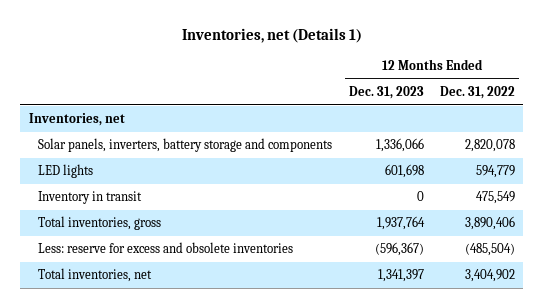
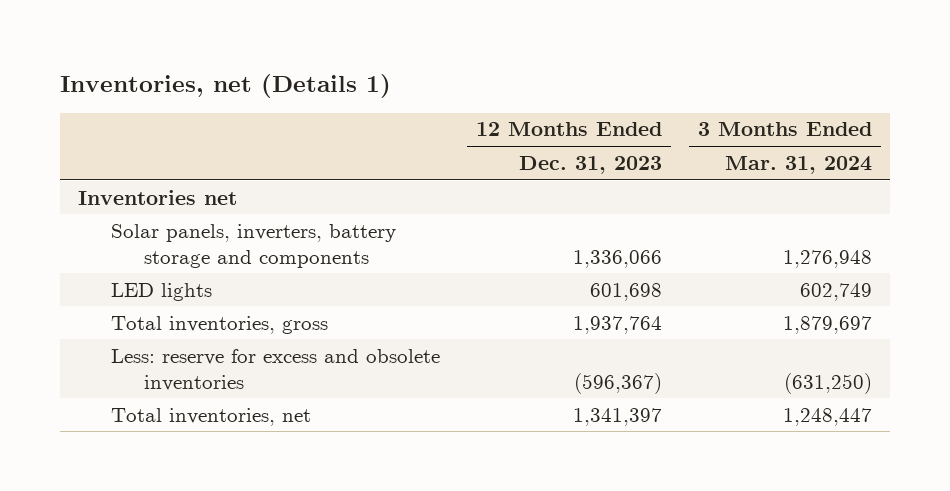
- | 12 Months Ended Dec. 31, 2023 | 12 Months Ended Dec. 31, 2022
+ | 12 Months Ended Dec. 31, 2023 | 3 Months Ended Mar. 31, 2024
- Inventories, net
+ Inventories net
- Inventory in transit | 0 | 475,549

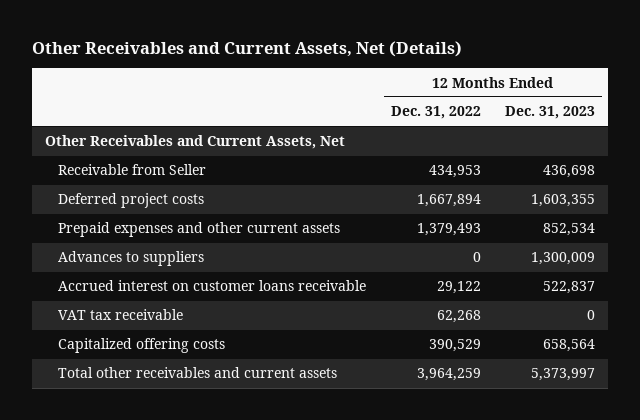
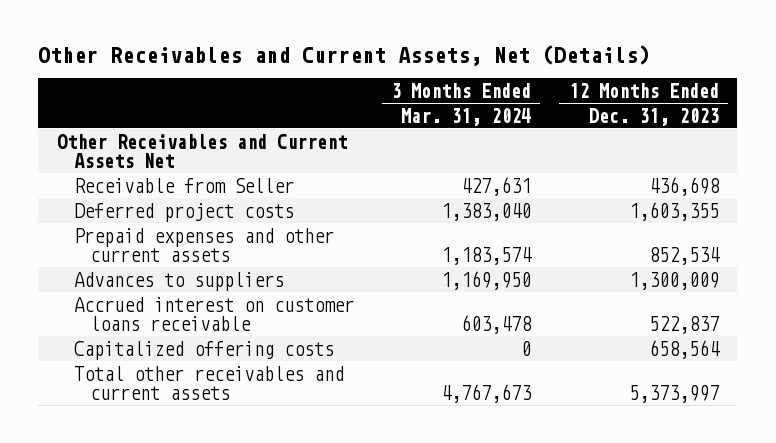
- | 12 Months Ended Dec. 31, 2022 | 12 Months Ended Dec. 31, 2023
+ | 3 Months Ended Mar. 31, 2024 | 12 Months Ended Dec. 31, 2023
- Other Receivables and Current Assets, Net
+ Other Receivables and Current Assets Net
- VAT tax receivable | 62,268 | 0

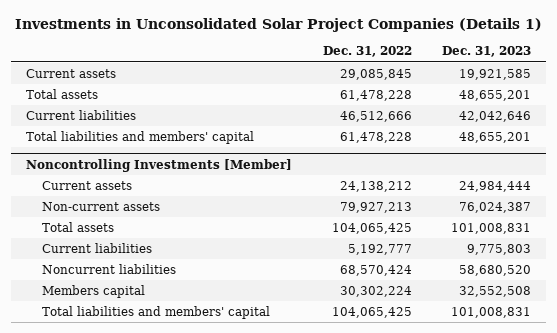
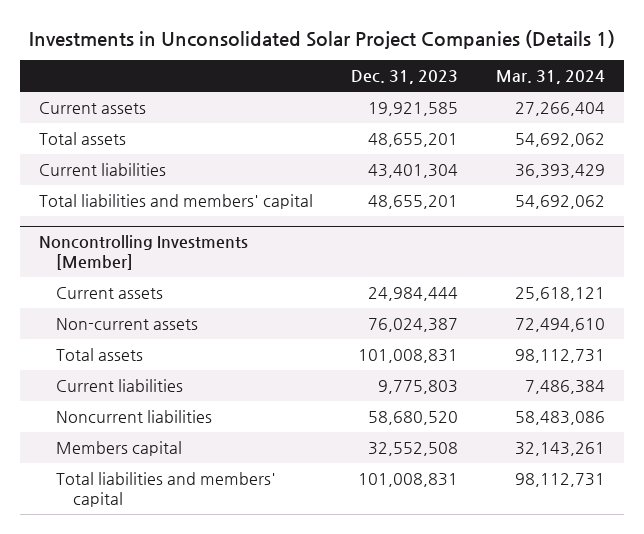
- | Dec. 31, 2022 | Dec. 31, 2023
+ | Dec. 31, 2023 | Mar. 31, 2024
- Current liabilities | 46,512,666 | 42,042,646
+ Current liabilities | 43,401,304 | 36,393,429

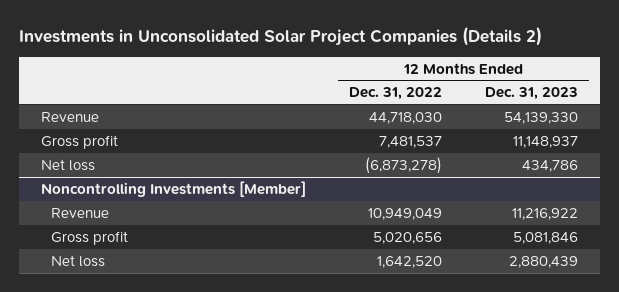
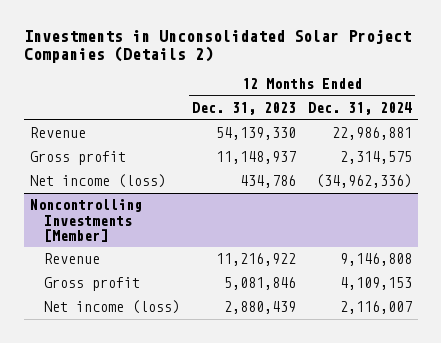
- | 12 Months Ended Dec. 31, 2022 | 12 Months Ended Dec. 31, 2023
+ | 12 Months Ended Dec. 31, 2023 | 12 Months Ended Dec. 31, 2024
- Net loss | (6,873,278) | 434,786
+ Net income (loss) | 434,786 | (34,962,336)
@ Noncontrolling Investments [Member]
- Net loss | 1,642,520 | 2,880,439
+ Net income (loss) | 2,880,439 | 2,116,007

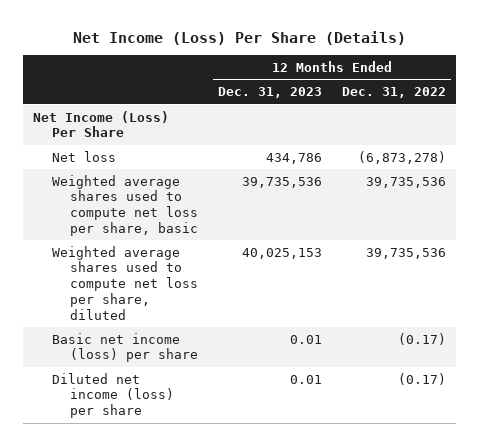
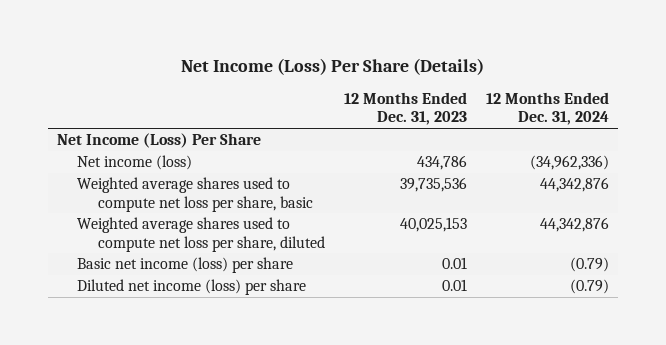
- | 12 Months Ended Dec. 31, 2023 | 12 Months Ended Dec. 31, 2022
+ | 12 Months Ended Dec. 31, 2023 | 12 Months Ended Dec. 31, 2024
- Net loss | 434,786 | (6,873,278)
+ Net income (loss) | 434,786 | (34,962,336)

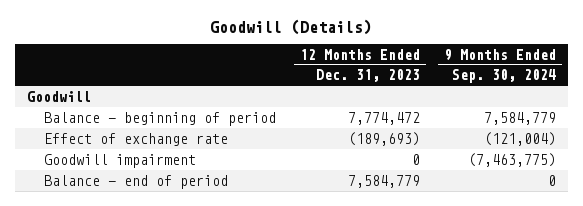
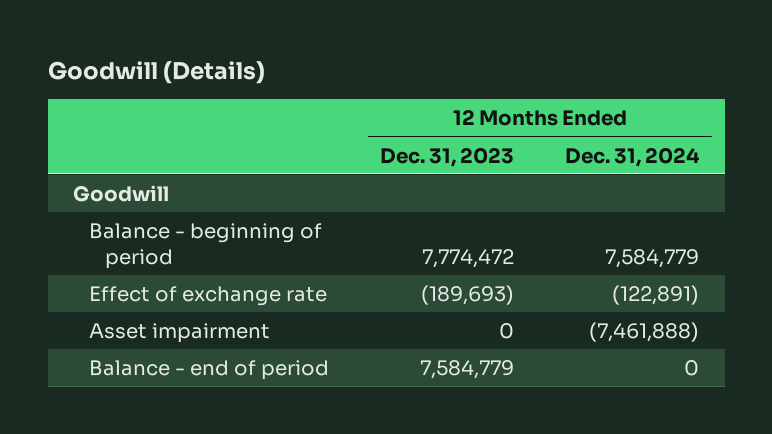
- | 12 Months Ended Dec. 31, 2023 | 9 Months Ended Sep. 30, 2024
+ | 12 Months Ended Dec. 31, 2023 | 12 Months Ended Dec. 31, 2024
- Goodwill impairment | 0 | (7,463,775)
+ Asset impairment | 0 | (7,461,888)

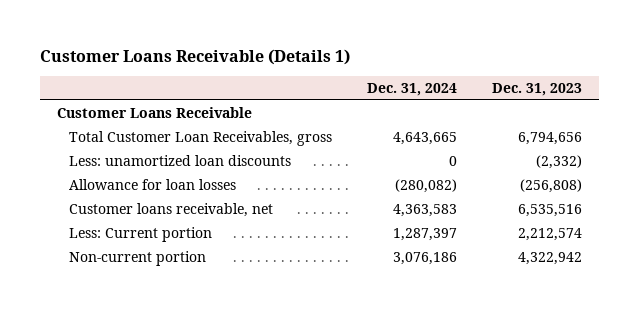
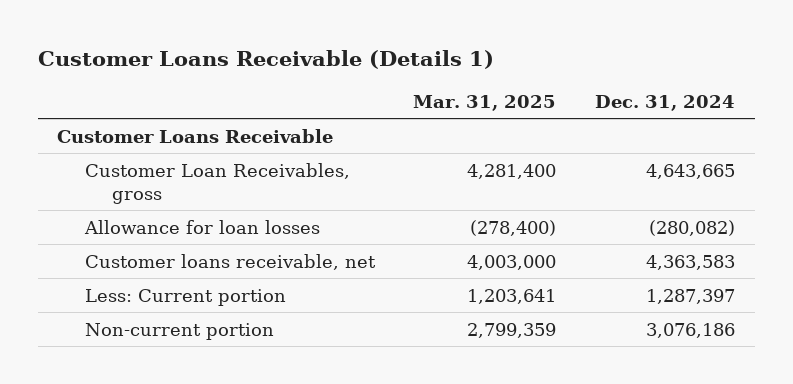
- | Dec. 31, 2024 | Dec. 31, 2023
+ | Mar. 31, 2025 | Dec. 31, 2024
- Total Customer Loan Receivables, gross | 4,643,665 | 6,794,656
- Less: unamortized loan discounts | 0 | (2,332)
+ Customer Loan Receivables, gross | 4,281,400 | 4,643,665

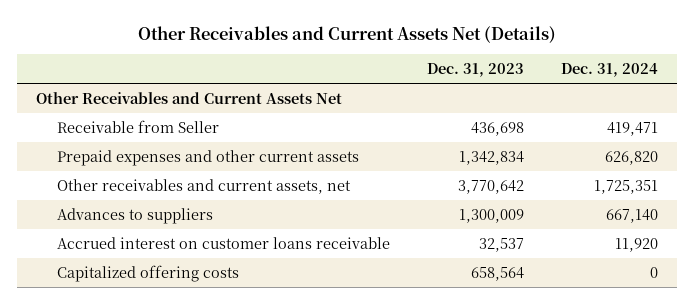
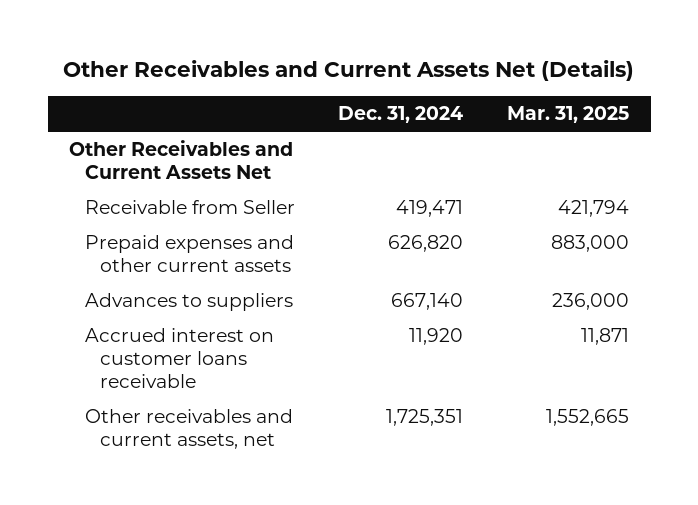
- | Dec. 31, 2023 | Dec. 31, 2024
+ | Dec. 31, 2024 | Mar. 31, 2025
- Capitalized offering costs | 658,564 | 0
moved down: Other receivables and current assets, net | 1,725,351 | 1,552,665

